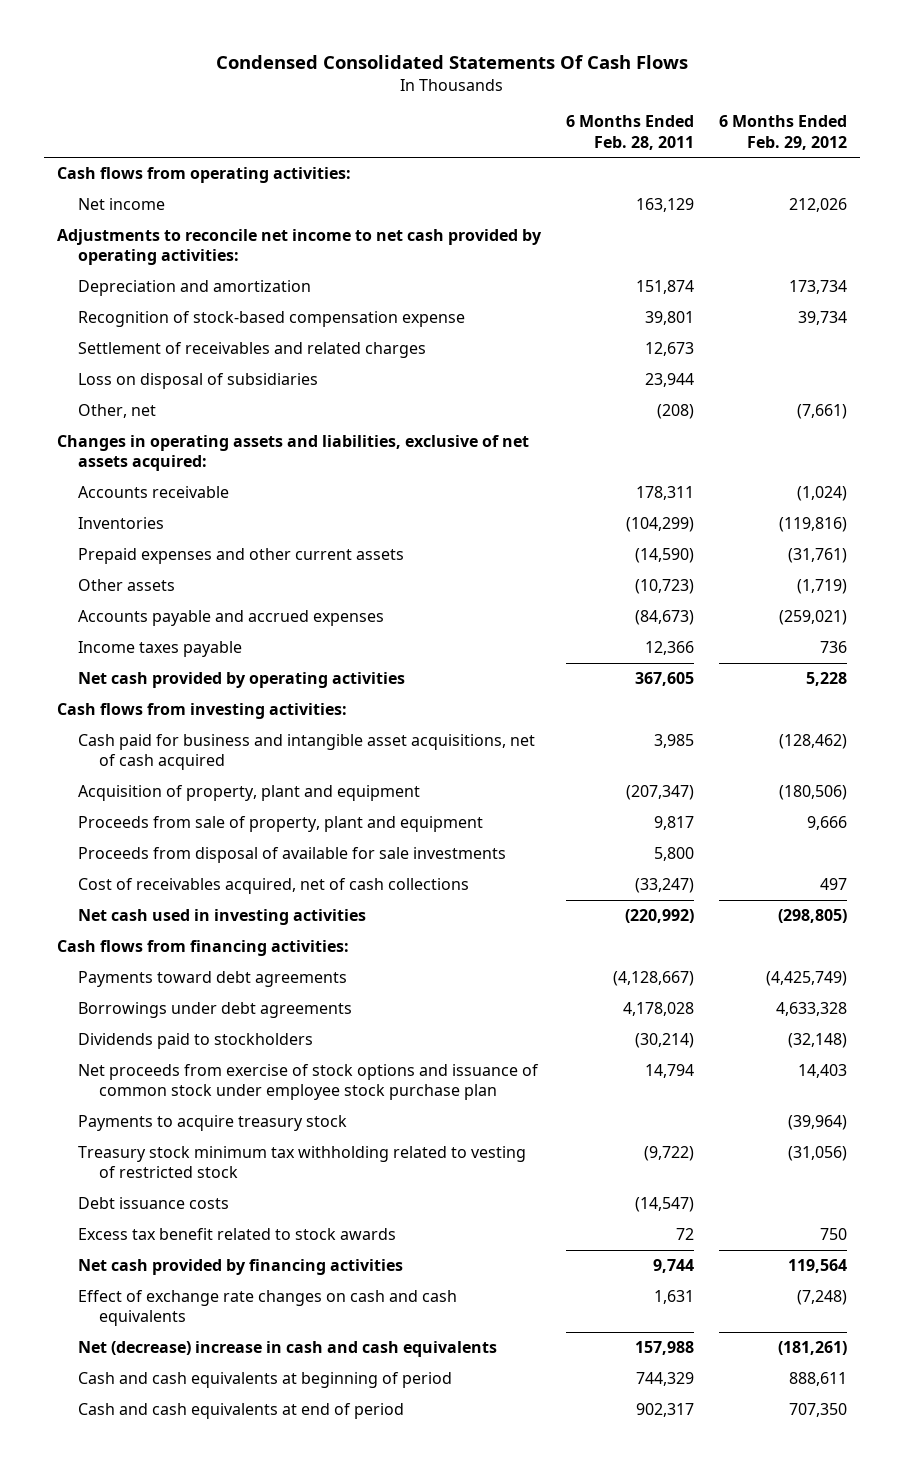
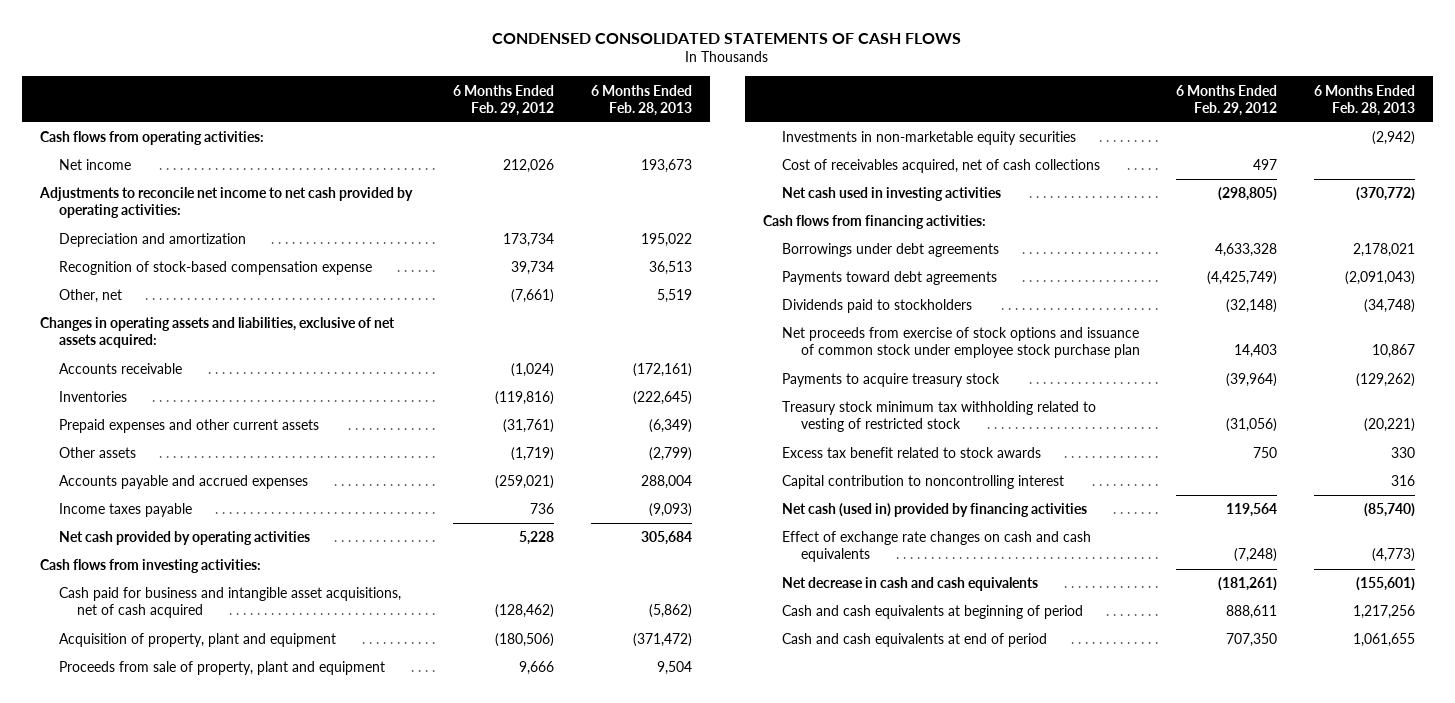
- Condensed Consolidated Statements Of Cash Flows
+ CONDENSED CONSOLIDATED STATEMENTS OF CASH FLOWS
- | 6 Months Ended Feb. 28, 2011 | 6 Months Ended Feb. 29, 2012
+ | 6 Months Ended Feb. 29, 2012 | 6 Months Ended Feb. 28, 2013
- Settlement of receivables and related charges | 12,673 |
- Loss on disposal of subsidiaries | 23,944 |
- Proceeds from disposal of available for sale investments | 5,800 |
+ Investments in non-marketable equity securities | | (2,942)
moved down: Payments toward debt agreements | (4,425,749) | (2,091,043)
- Debt issuance costs | (14,547) |
- Net cash provided by financing activities | 9,744 | 119,564
+ Capital contribution to noncontrolling interest | | 316
+ Net cash (used in) provided by financing activities | 119,564 | (85,740)
- Net (decrease) increase in cash and cash equivalents | 157,988 | (181,261)
+ Net decrease in cash and cash equivalents | (181,261) | (155,601)

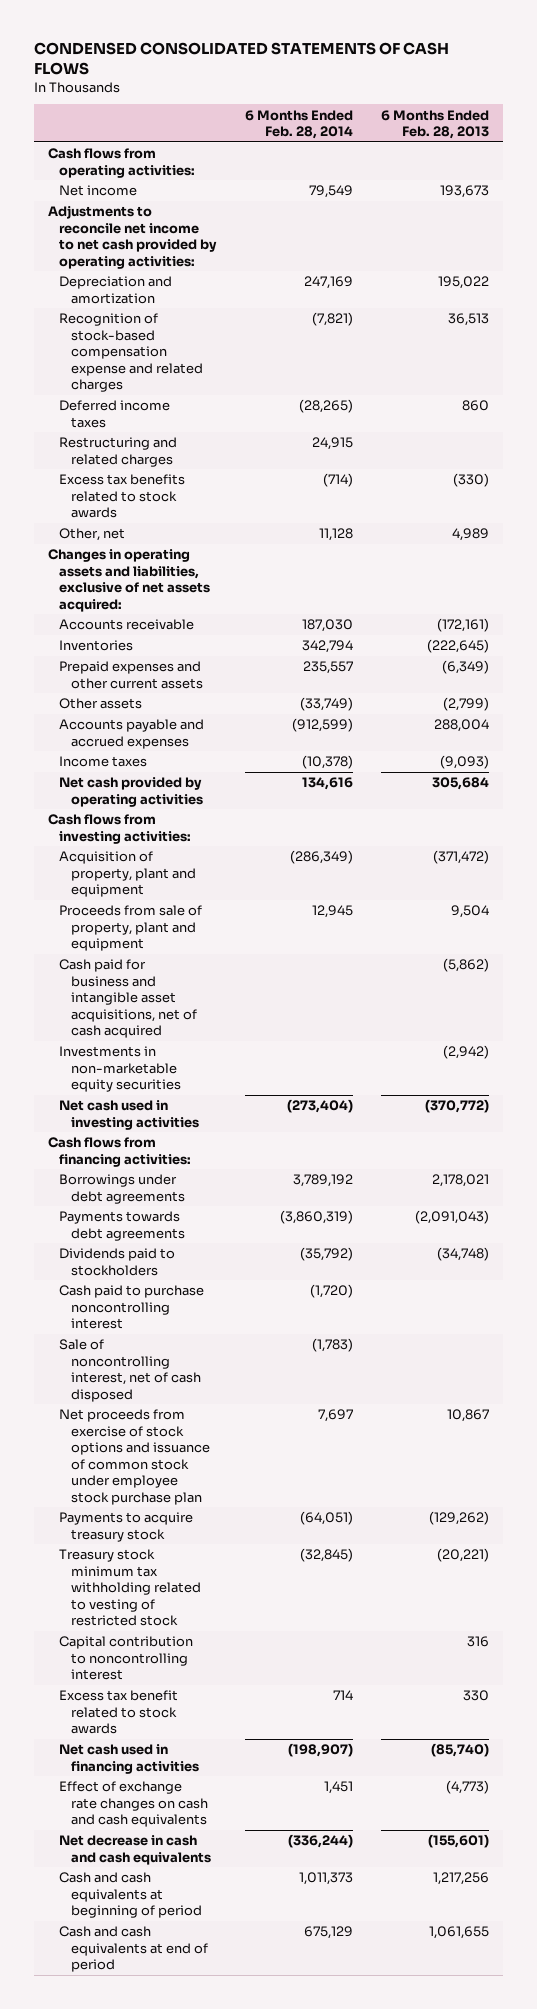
- | 6 Months Ended Feb. 29, 2012 | 6 Months Ended Feb. 28, 2013
+ | 6 Months Ended Feb. 28, 2014 | 6 Months Ended Feb. 28, 2013
- Recognition of stock-based compensation expense | 39,734 | 36,513
- Other, net | (7,661) | 5,519
+ Recognition of stock-based compensation expense and related charges | (7,821) | 36,513
+ Deferred income taxes | (28,265) | 860
+ Restructuring and related charges | 24,915 |
+ Excess tax benefits related to stock awards | (714) | (330)
+ Other, net | 11,128 | 4,989
- Income taxes payable | 736 | (9,093)
+ Income taxes | (10,378) | (9,093)
moved down: Cash paid for business and intangible asset acquisitions, net of cash acquired | | (5,862)
- Cost of receivables acquired, net of cash collections | 497 |
- Payments toward debt agreements | (4,425,749) | (2,091,043)
+ Payments towards debt agreements | (3,860,319) | (2,091,043)
+ Cash paid to purchase noncontrolling interest | (1,720) |
+ Sale of noncontrolling interest, net of cash disposed | (1,783) |
- Net cash (used in) provided by financing activities | 119,564 | (85,740)
moved down: Excess tax benefit related to stock awards | 714 | 330
+ Net cash used in financing activities | (198,907) | (85,740)

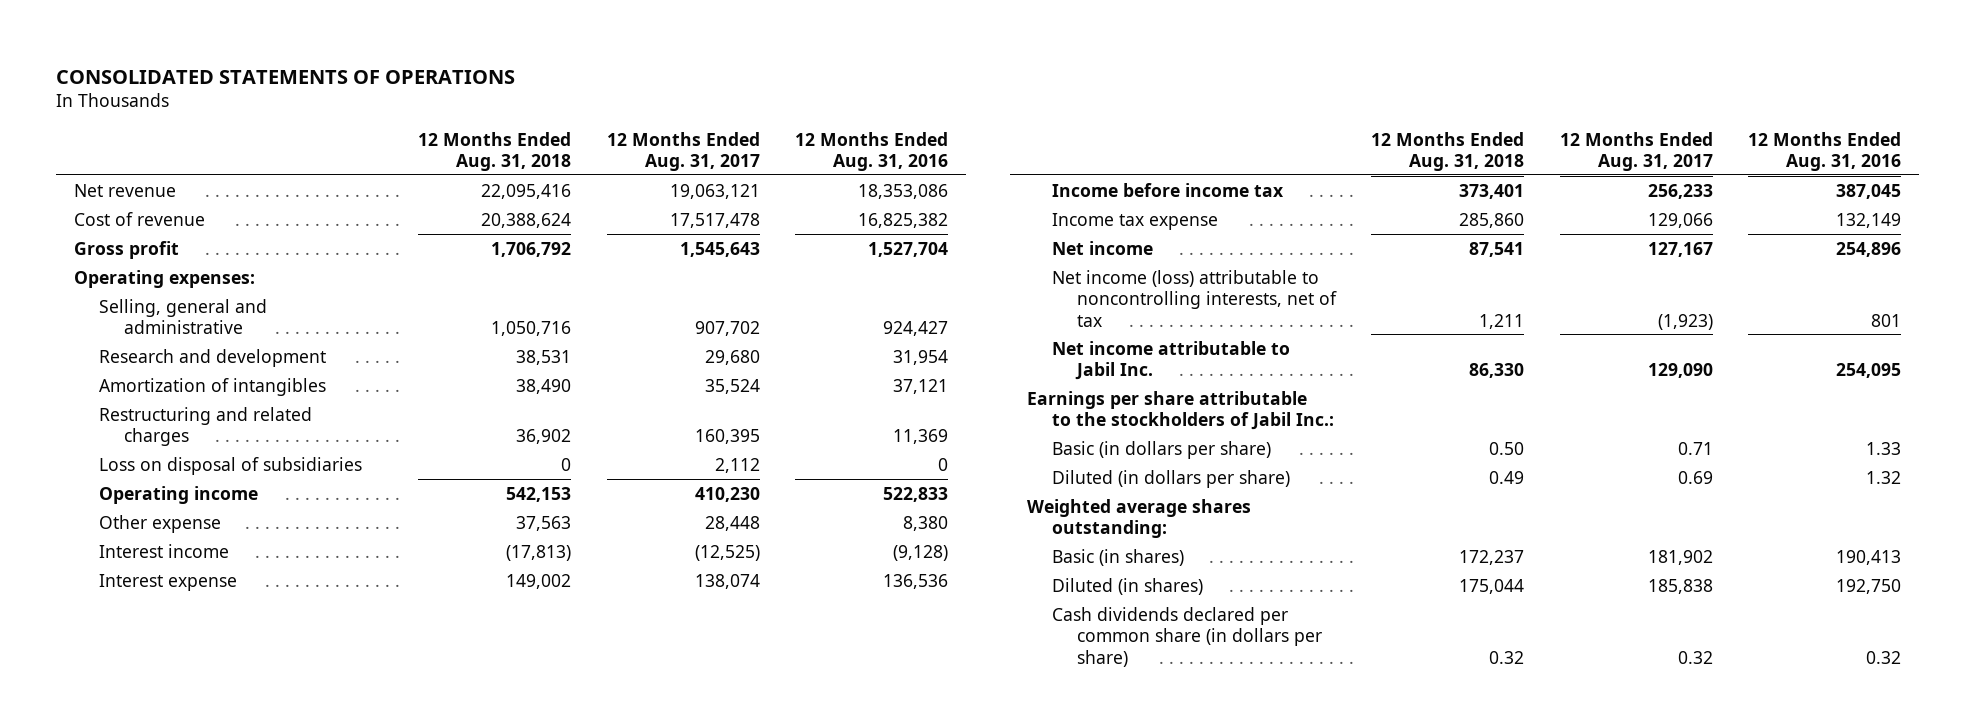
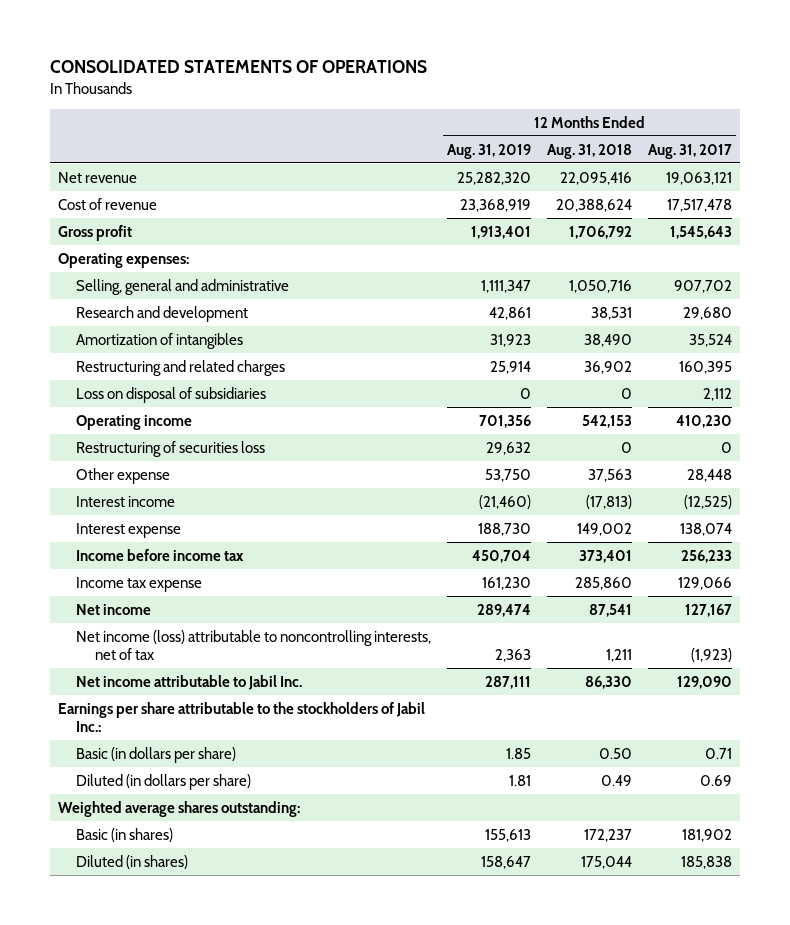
- | 12 Months Ended Aug. 31, 2018 | 12 Months Ended Aug. 31, 2017 | 12 Months Ended Aug. 31, 2016
+ | 12 Months Ended Aug. 31, 2019 | 12 Months Ended Aug. 31, 2018 | 12 Months Ended Aug. 31, 2017
+ Restructuring of securities loss | 29,632 | 0 | 0
- Cash dividends declared per common share (in dollars per share) | 0.32 | 0.32 | 0.32

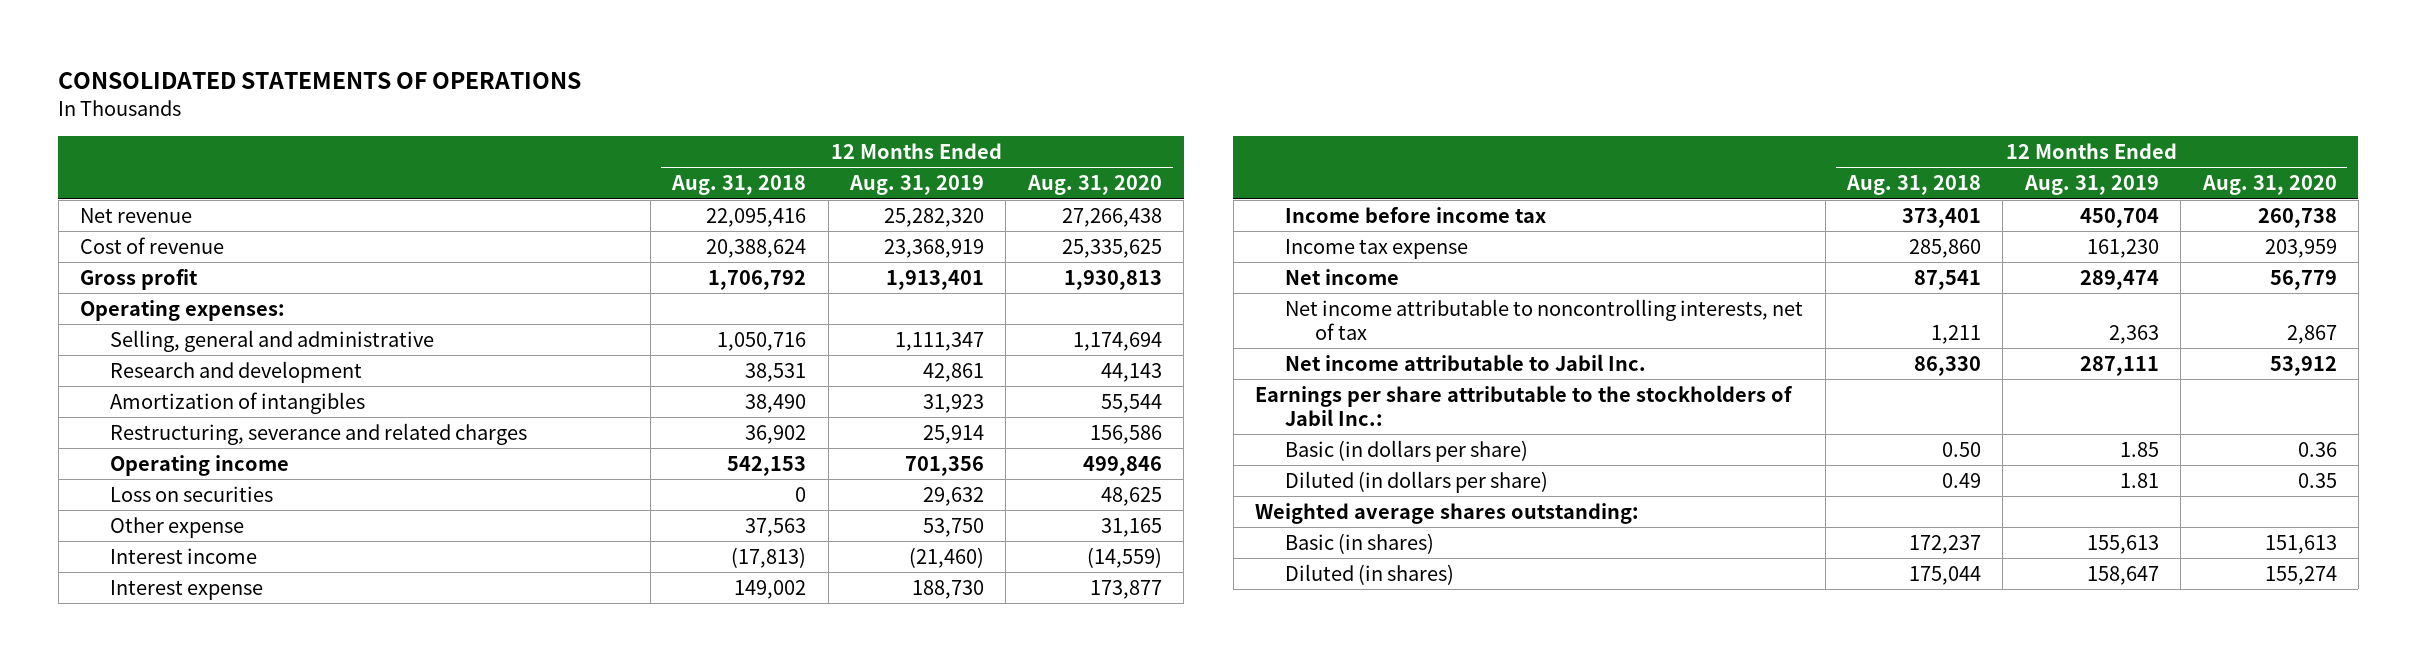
- | 12 Months Ended Aug. 31, 2019 | 12 Months Ended Aug. 31, 2018 | 12 Months Ended Aug. 31, 2017
+ | 12 Months Ended Aug. 31, 2018 | 12 Months Ended Aug. 31, 2019 | 12 Months Ended Aug. 31, 2020
- Restructuring and related charges | 25,914 | 36,902 | 160,395
- Loss on disposal of subsidiaries | 0 | 0 | 2,112
+ Restructuring, severance and related charges | 36,902 | 25,914 | 156,586
- Restructuring of securities loss | 29,632 | 0 | 0
+ Loss on securities | 0 | 29,632 | 48,625
- Net income (loss) attributable to noncontrolling interests, net of tax | 2,363 | 1,211 | (1,923)
+ Net income attributable to noncontrolling interests, net of tax | 1,211 | 2,363 | 2,867

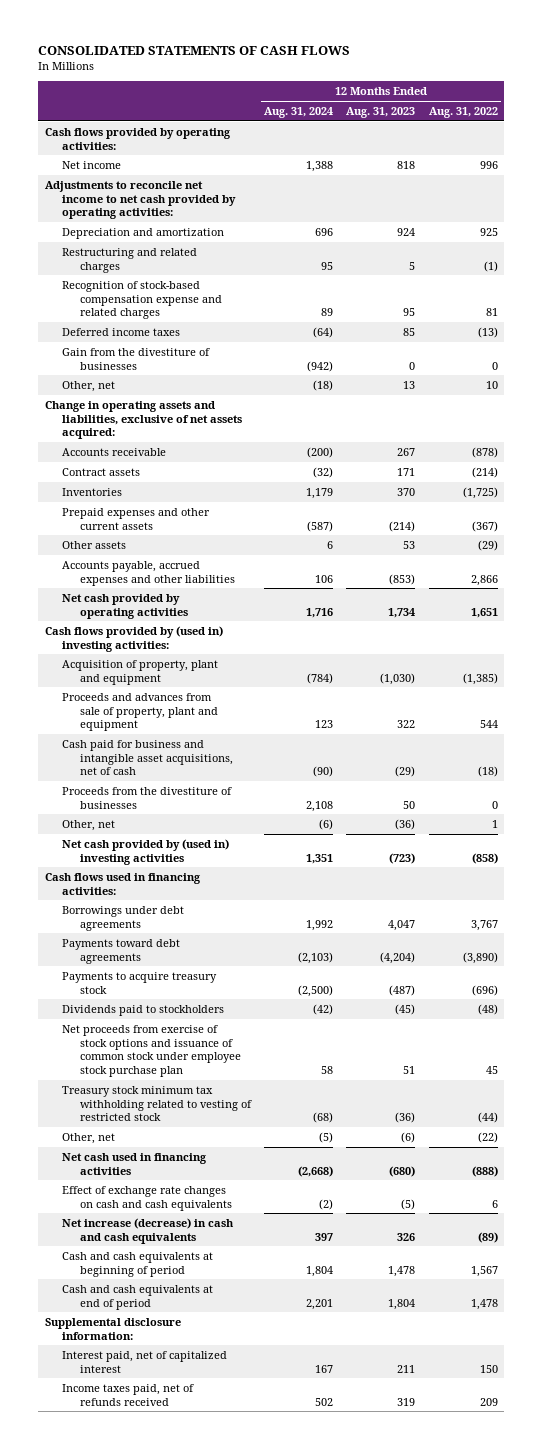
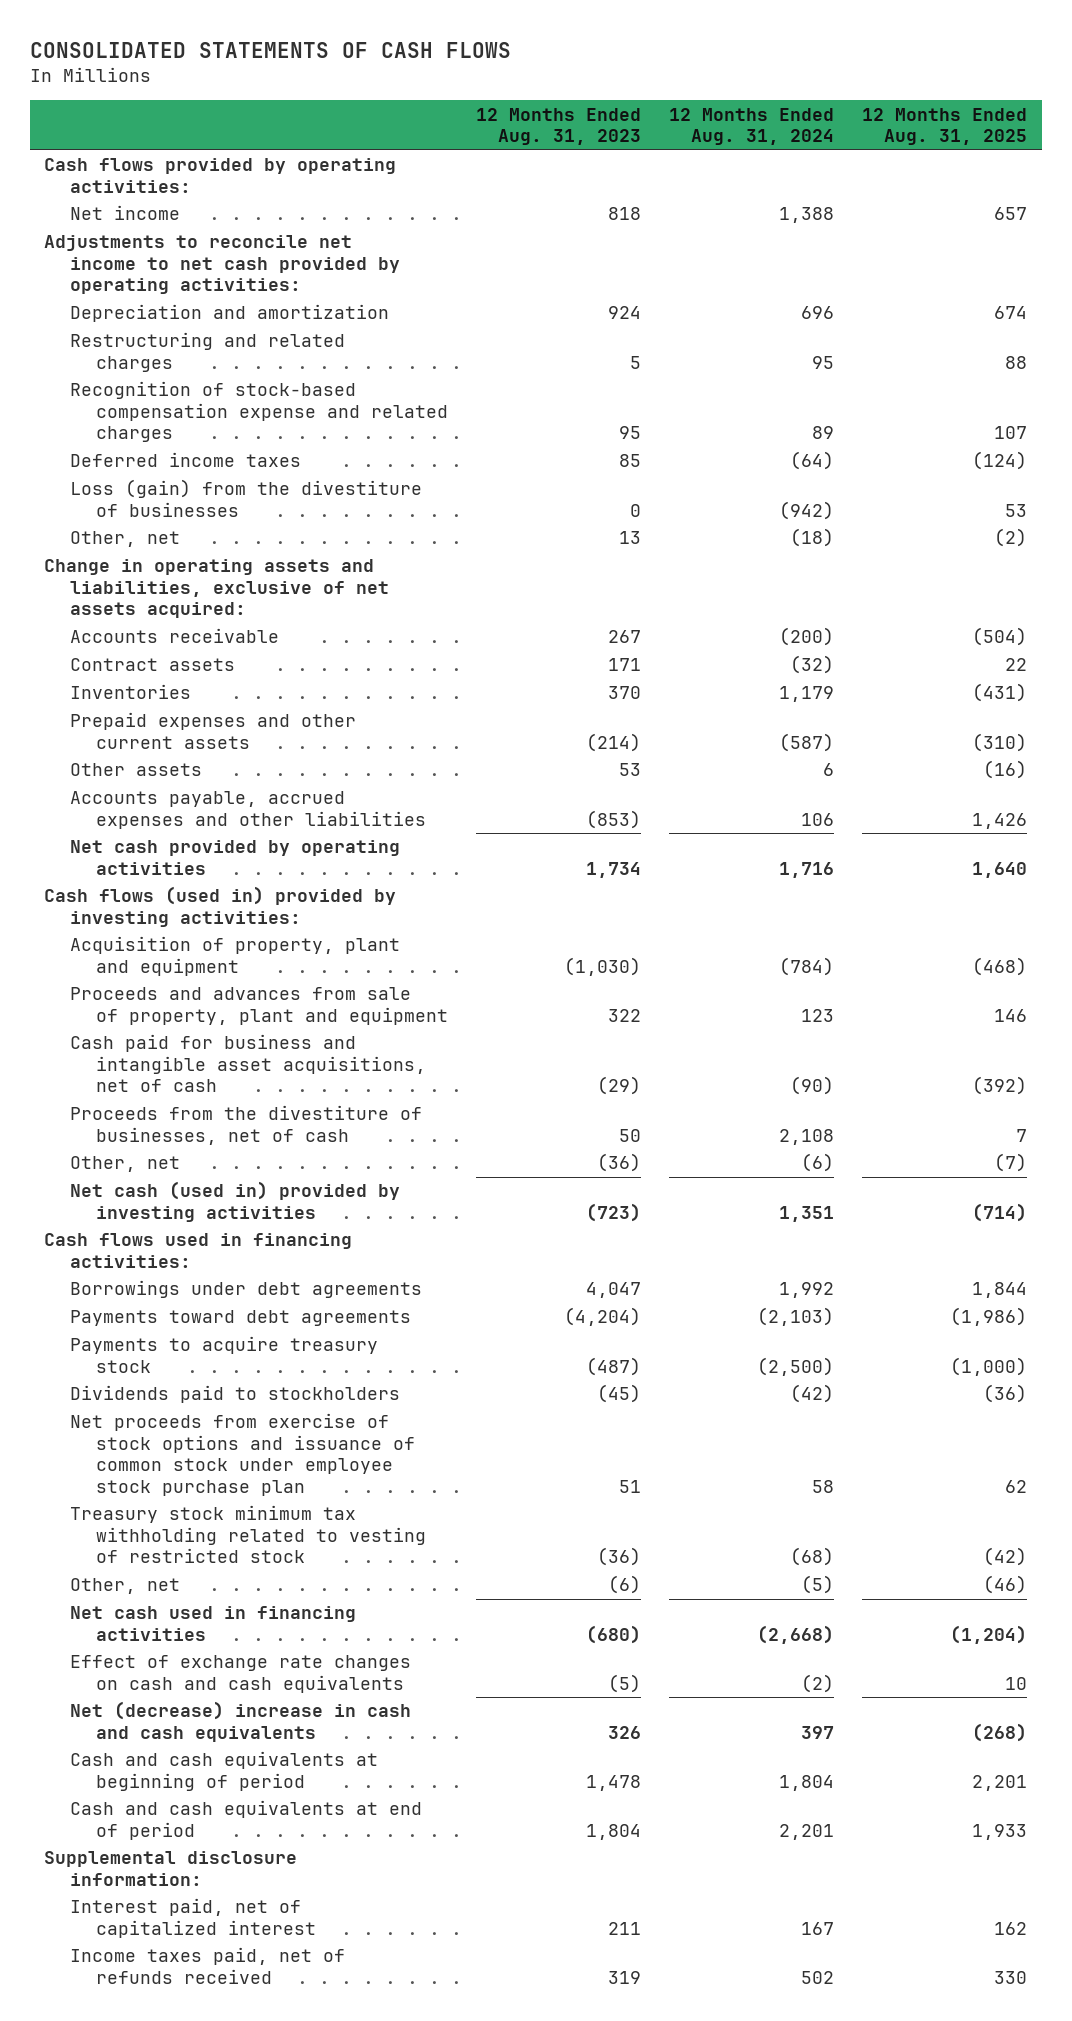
- | 12 Months Ended Aug. 31, 2024 | 12 Months Ended Aug. 31, 2023 | 12 Months Ended Aug. 31, 2022
+ | 12 Months Ended Aug. 31, 2023 | 12 Months Ended Aug. 31, 2024 | 12 Months Ended Aug. 31, 2025
- Gain from the divestiture of businesses | (942) | 0 | 0
+ Loss (gain) from the divestiture of businesses | 0 | (942) | 53
- Cash flows provided by (used in) investing activities:
+ Cash flows (used in) provided by investing activities:
- Proceeds from the divestiture of businesses | 2,108 | 50 | 0
+ Proceeds from the divestiture of businesses, net of cash | 50 | 2,108 | 7
- Net cash provided by (used in) investing activities | 1,351 | (723) | (858)
+ Net cash (used in) provided by investing activities | (723) | 1,351 | (714)
- Net increase (decrease) in cash and cash equivalents | 397 | 326 | (89)
+ Net (decrease) increase in cash and cash equivalents | 326 | 397 | (268)

